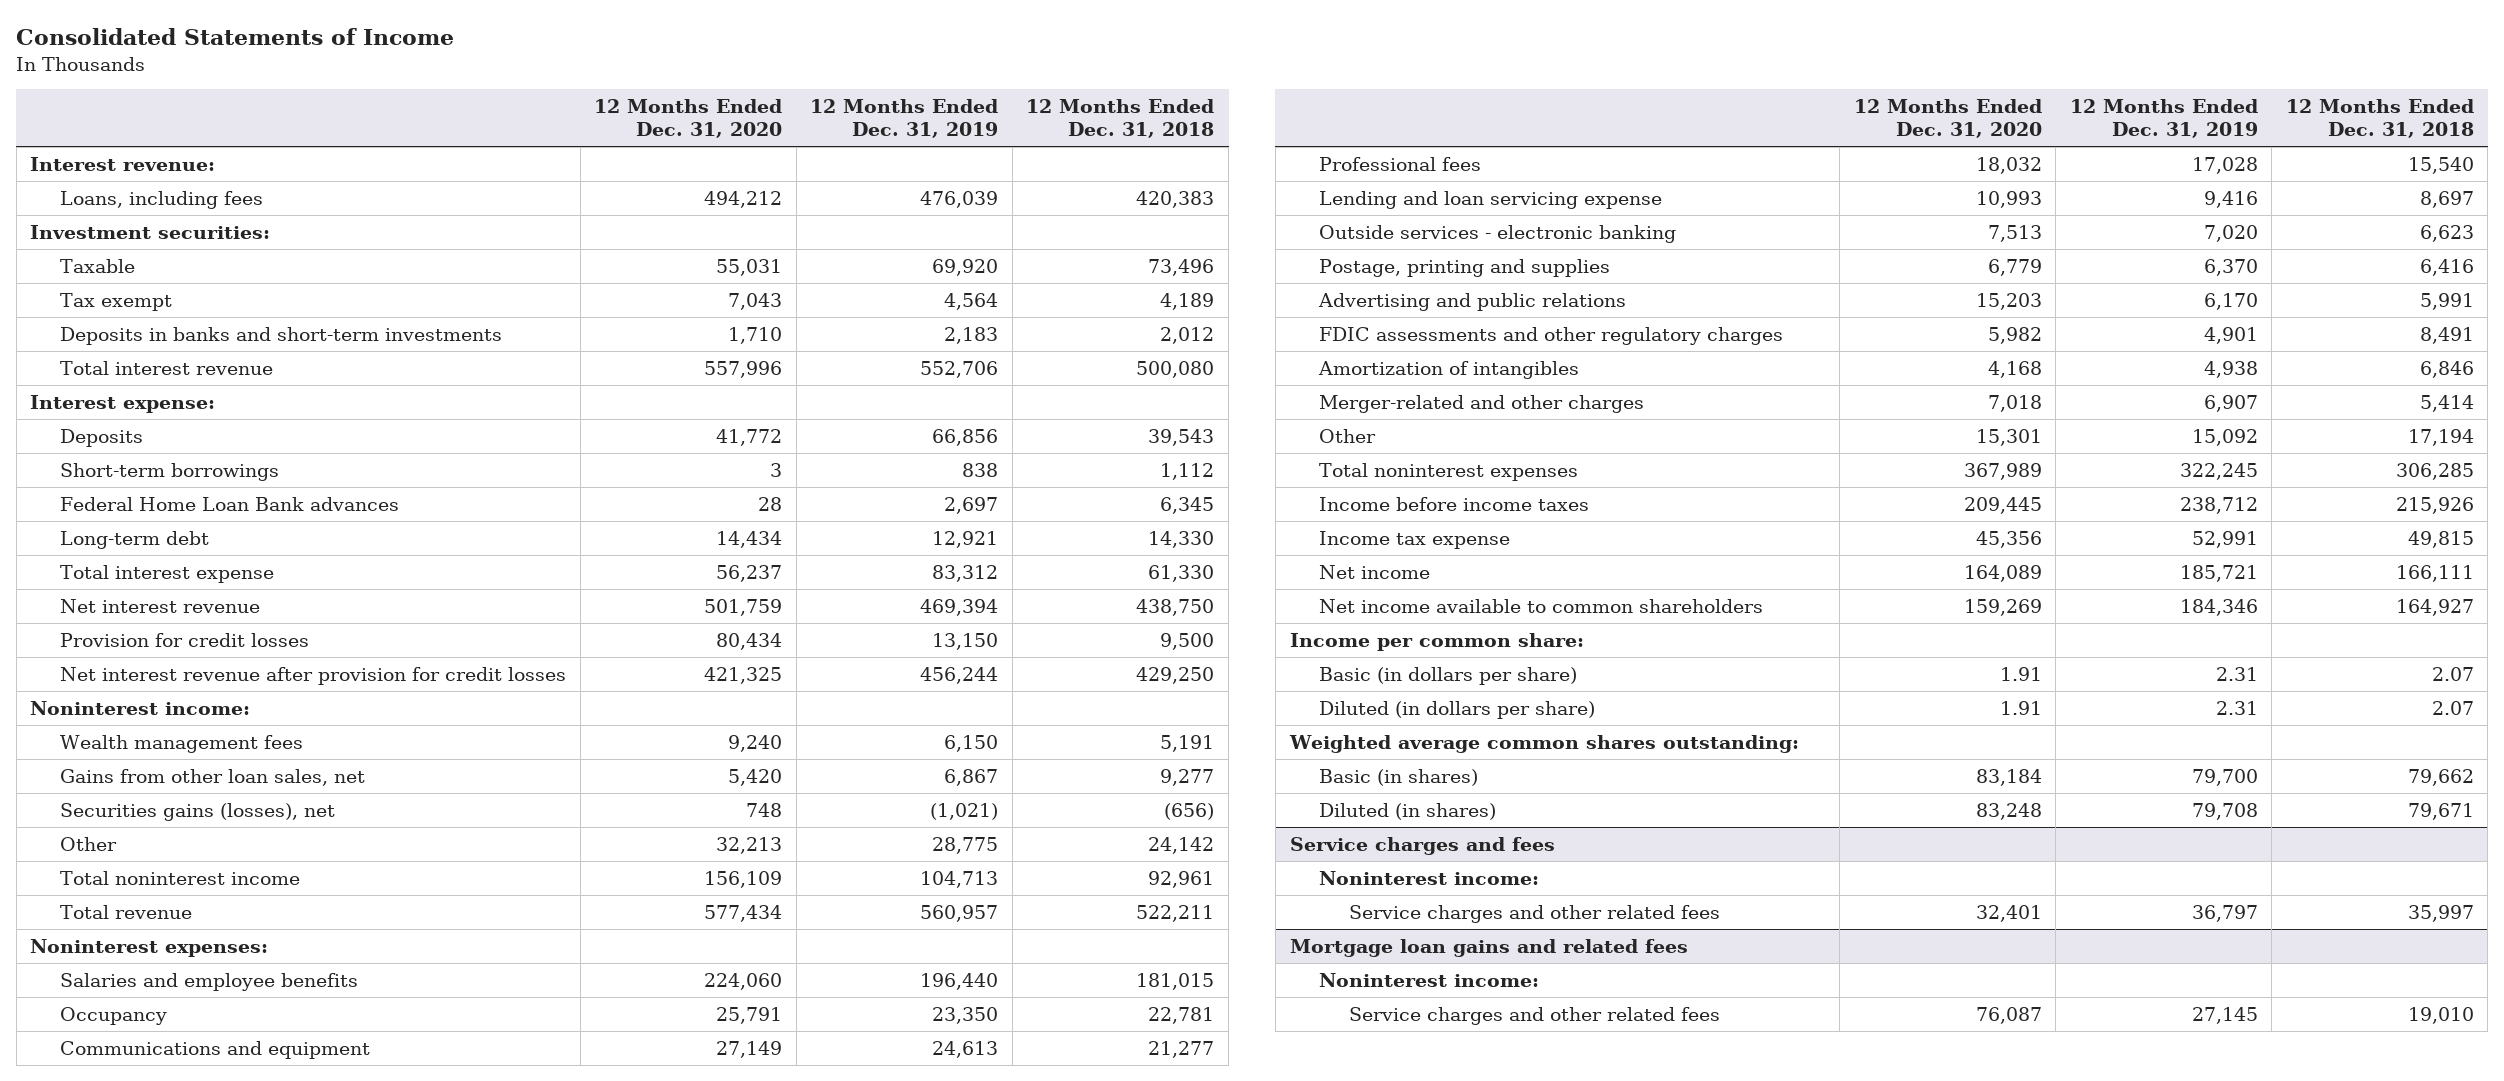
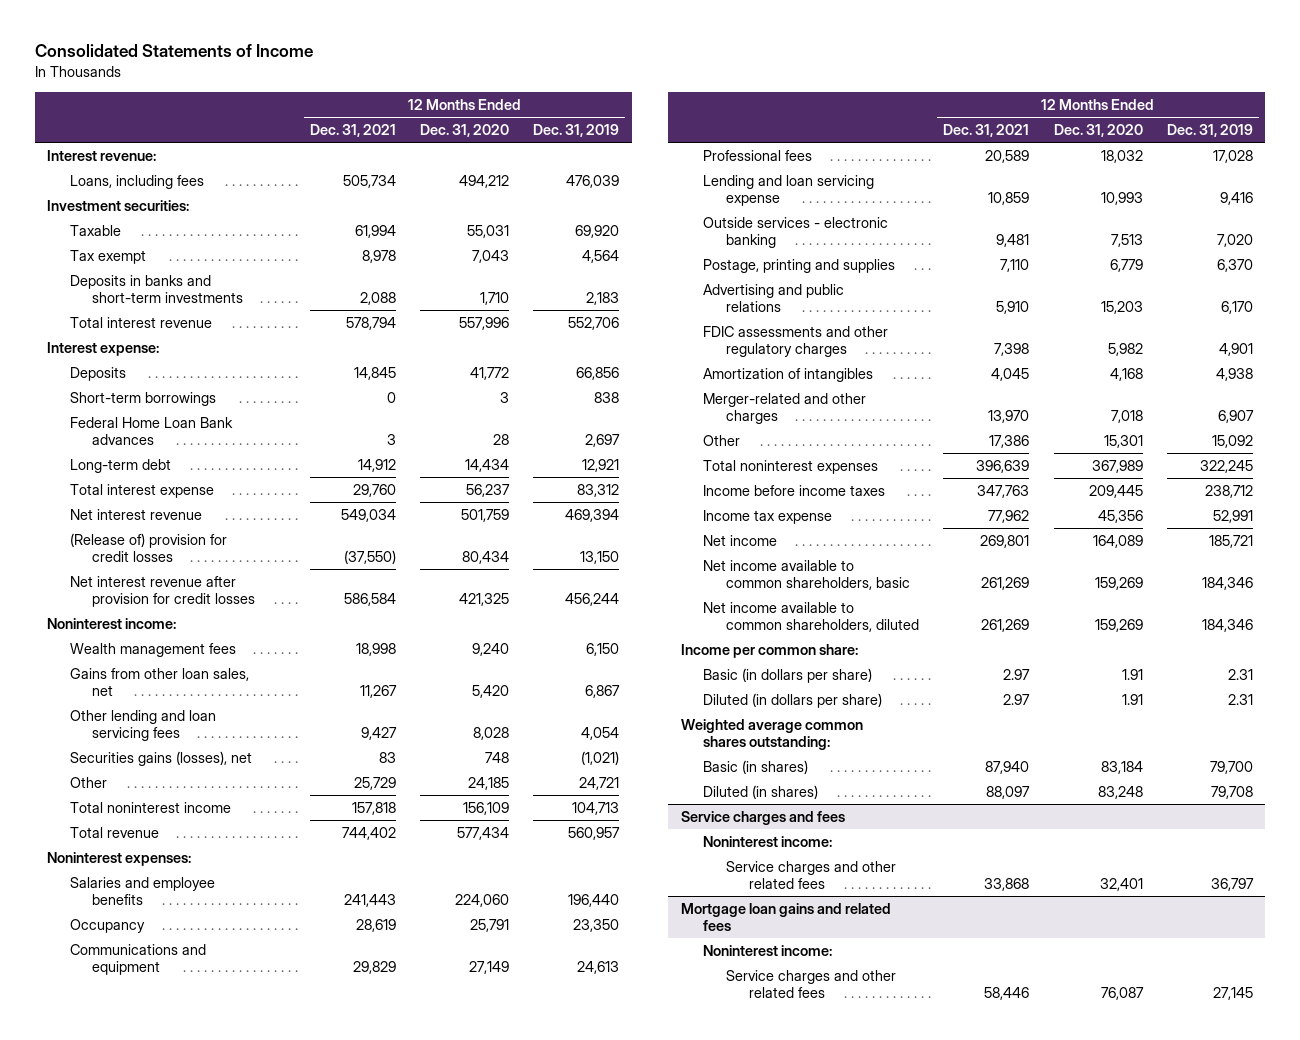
- | 12 Months Ended Dec. 31, 2020 | 12 Months Ended Dec. 31, 2019 | 12 Months Ended Dec. 31, 2018
+ | 12 Months Ended Dec. 31, 2021 | 12 Months Ended Dec. 31, 2020 | 12 Months Ended Dec. 31, 2019
- Provision for credit losses | 80,434 | 13,150 | 9,500
+ (Release of) provision for credit losses | (37,550) | 80,434 | 13,150
+ Other lending and loan servicing fees | 9,427 | 8,028 | 4,054
- Other | 32,213 | 28,775 | 24,142
+ Other | 25,729 | 24,185 | 24,721
- Net income available to common shareholders | 159,269 | 184,346 | 164,927
+ Net income available to common shareholders, basic | 261,269 | 159,269 | 184,346
+ Net income available to common shareholders, diluted | 261,269 | 159,269 | 184,346

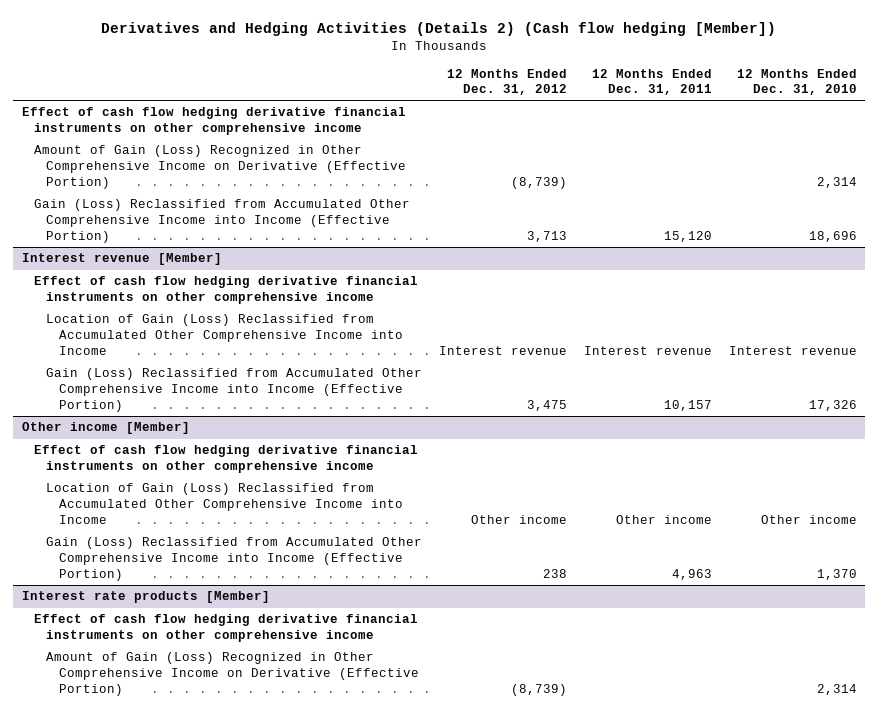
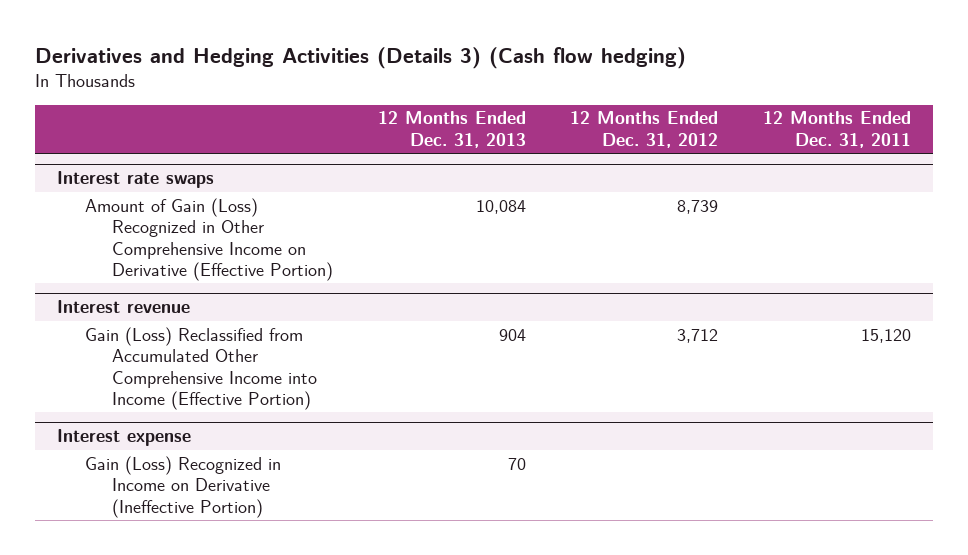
- Derivatives and Hedging Activities (Details 2) (Cash flow hedging [Member])
+ Derivatives and Hedging Activities (Details 3) (Cash flow hedging)
- | 12 Months Ended Dec. 31, 2012 | 12 Months Ended Dec. 31, 2011 | 12 Months Ended Dec. 31, 2010
+ | 12 Months Ended Dec. 31, 2013 | 12 Months Ended Dec. 31, 2012 | 12 Months Ended Dec. 31, 2011
- Effect of cash flow hedging derivative financial instruments on other comprehensive income
- Amount of Gain (Loss) Recognized in Other Comprehensive Income on Derivative (Effective Portion) | (8,739) | | 2,314
- Gain (Loss) Reclassified from Accumulated Other Comprehensive Income into Income (Effective Portion) | 3,713 | 15,120 | 18,696
- Interest revenue [Member]
- Effect of cash flow hedging derivative financial instruments on other comprehensive income
- Location of Gain (Loss) Reclassified from Accumulated Other Comprehensive Income into Income | Interest revenue | Interest revenue | Interest revenue
- Gain (Loss) Reclassified from Accumulated Other Comprehensive Income into Income (Effective Portion) | 3,475 | 10,157 | 17,326
- Other income [Member]
- Effect of cash flow hedging derivative financial instruments on other comprehensive income
- Location of Gain (Loss) Reclassified from Accumulated Other Comprehensive Income into Income | Other income | Other income | Other income
- Gain (Loss) Reclassified from Accumulated Other Comprehensive Income into Income (Effective Portion) | 238 | 4,963 | 1,370
- Interest rate products [Member]
- Effect of cash flow hedging derivative financial instruments on other comprehensive income
- Amount of Gain (Loss) Recognized in Other Comprehensive Income on Derivative (Effective Portion) | (8,739) | | 2,314
+ Interest rate swaps
+ Amount of Gain (Loss) Recognized in Other Comprehensive Income on Derivative (Effective Portion) | 10,084 | 8,739 |
+ Interest revenue
+ Gain (Loss) Reclassified from Accumulated Other Comprehensive Income into Income (Effective Portion) | 904 | 3,712 | 15,120
+ Interest expense
+ Gain (Loss) Recognized in Income on Derivative (Ineffective Portion) | 70 | |

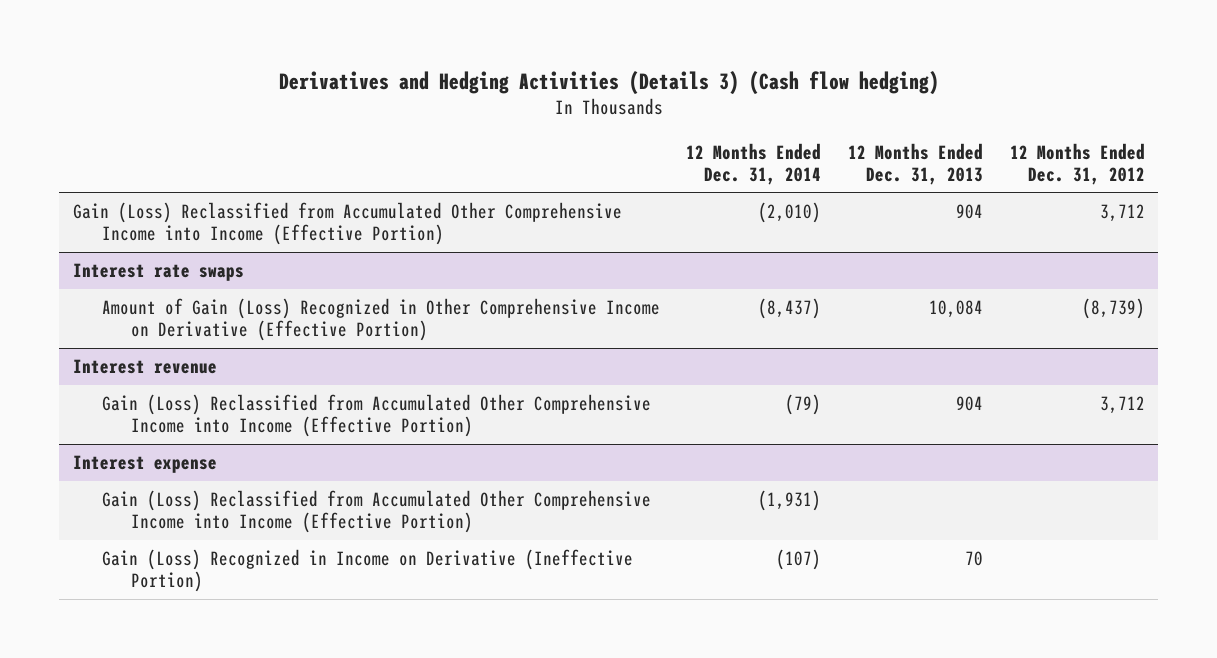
- | 12 Months Ended Dec. 31, 2013 | 12 Months Ended Dec. 31, 2012 | 12 Months Ended Dec. 31, 2011
+ | 12 Months Ended Dec. 31, 2014 | 12 Months Ended Dec. 31, 2013 | 12 Months Ended Dec. 31, 2012
+ Gain (Loss) Reclassified from Accumulated Other Comprehensive Income into Income (Effective Portion) | (2,010) | 904 | 3,712
@ Interest rate swaps
- Amount of Gain (Loss) Recognized in Other Comprehensive Income on Derivative (Effective Portion) | 10,084 | 8,739 |
+ Amount of Gain (Loss) Recognized in Other Comprehensive Income on Derivative (Effective Portion) | (8,437) | 10,084 | (8,739)
@ Interest expense
+ Gain (Loss) Reclassified from Accumulated Other Comprehensive Income into Income (Effective Portion) | (1,931) | |

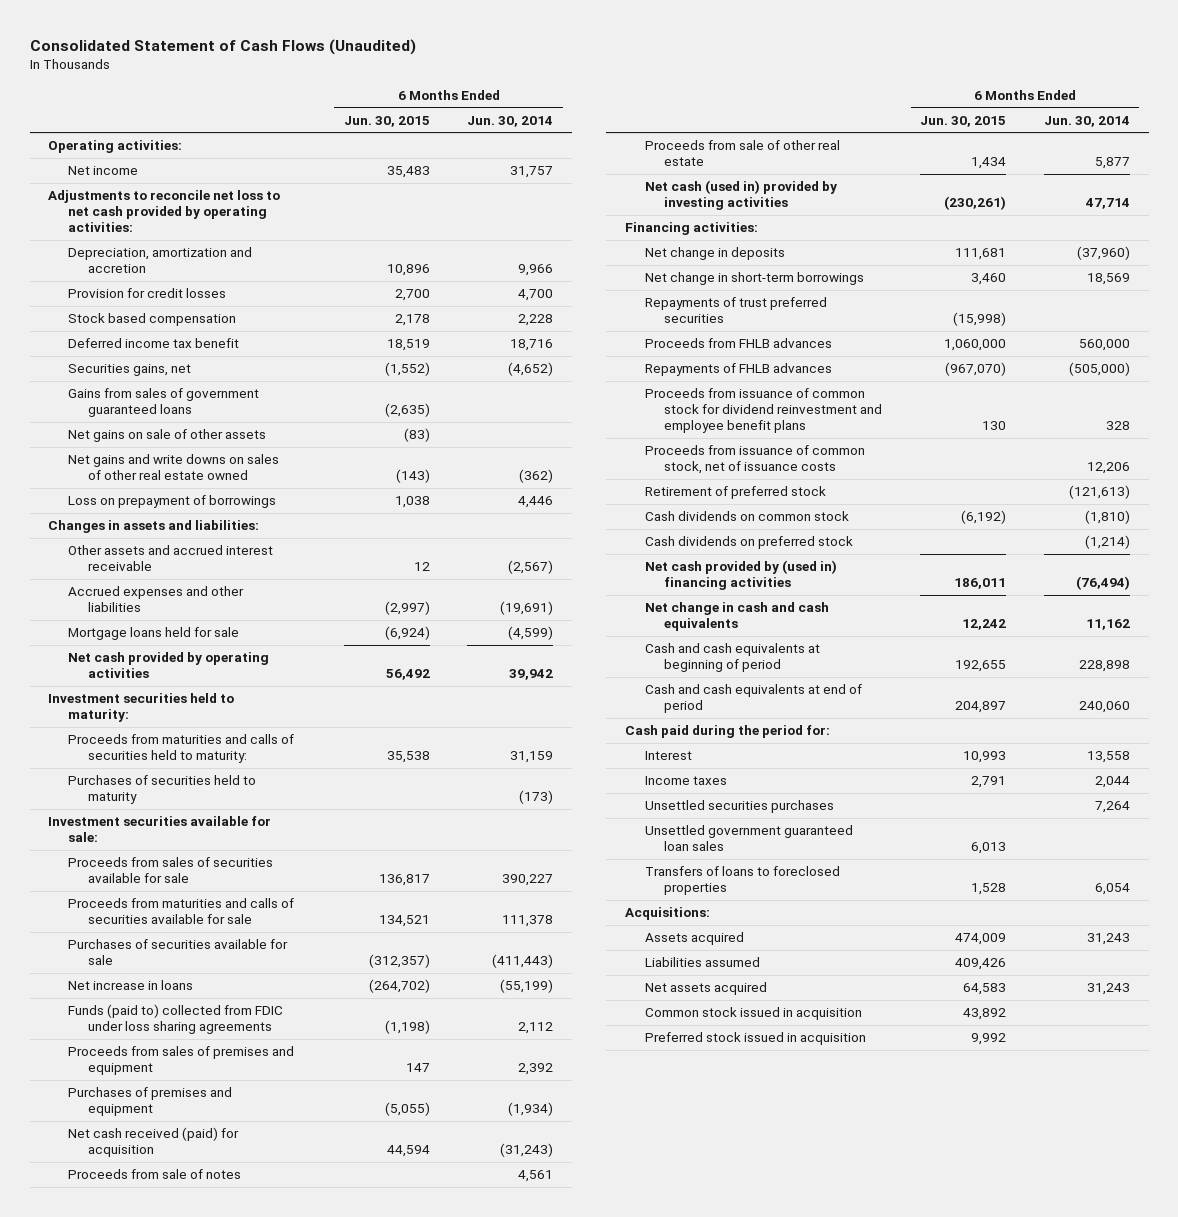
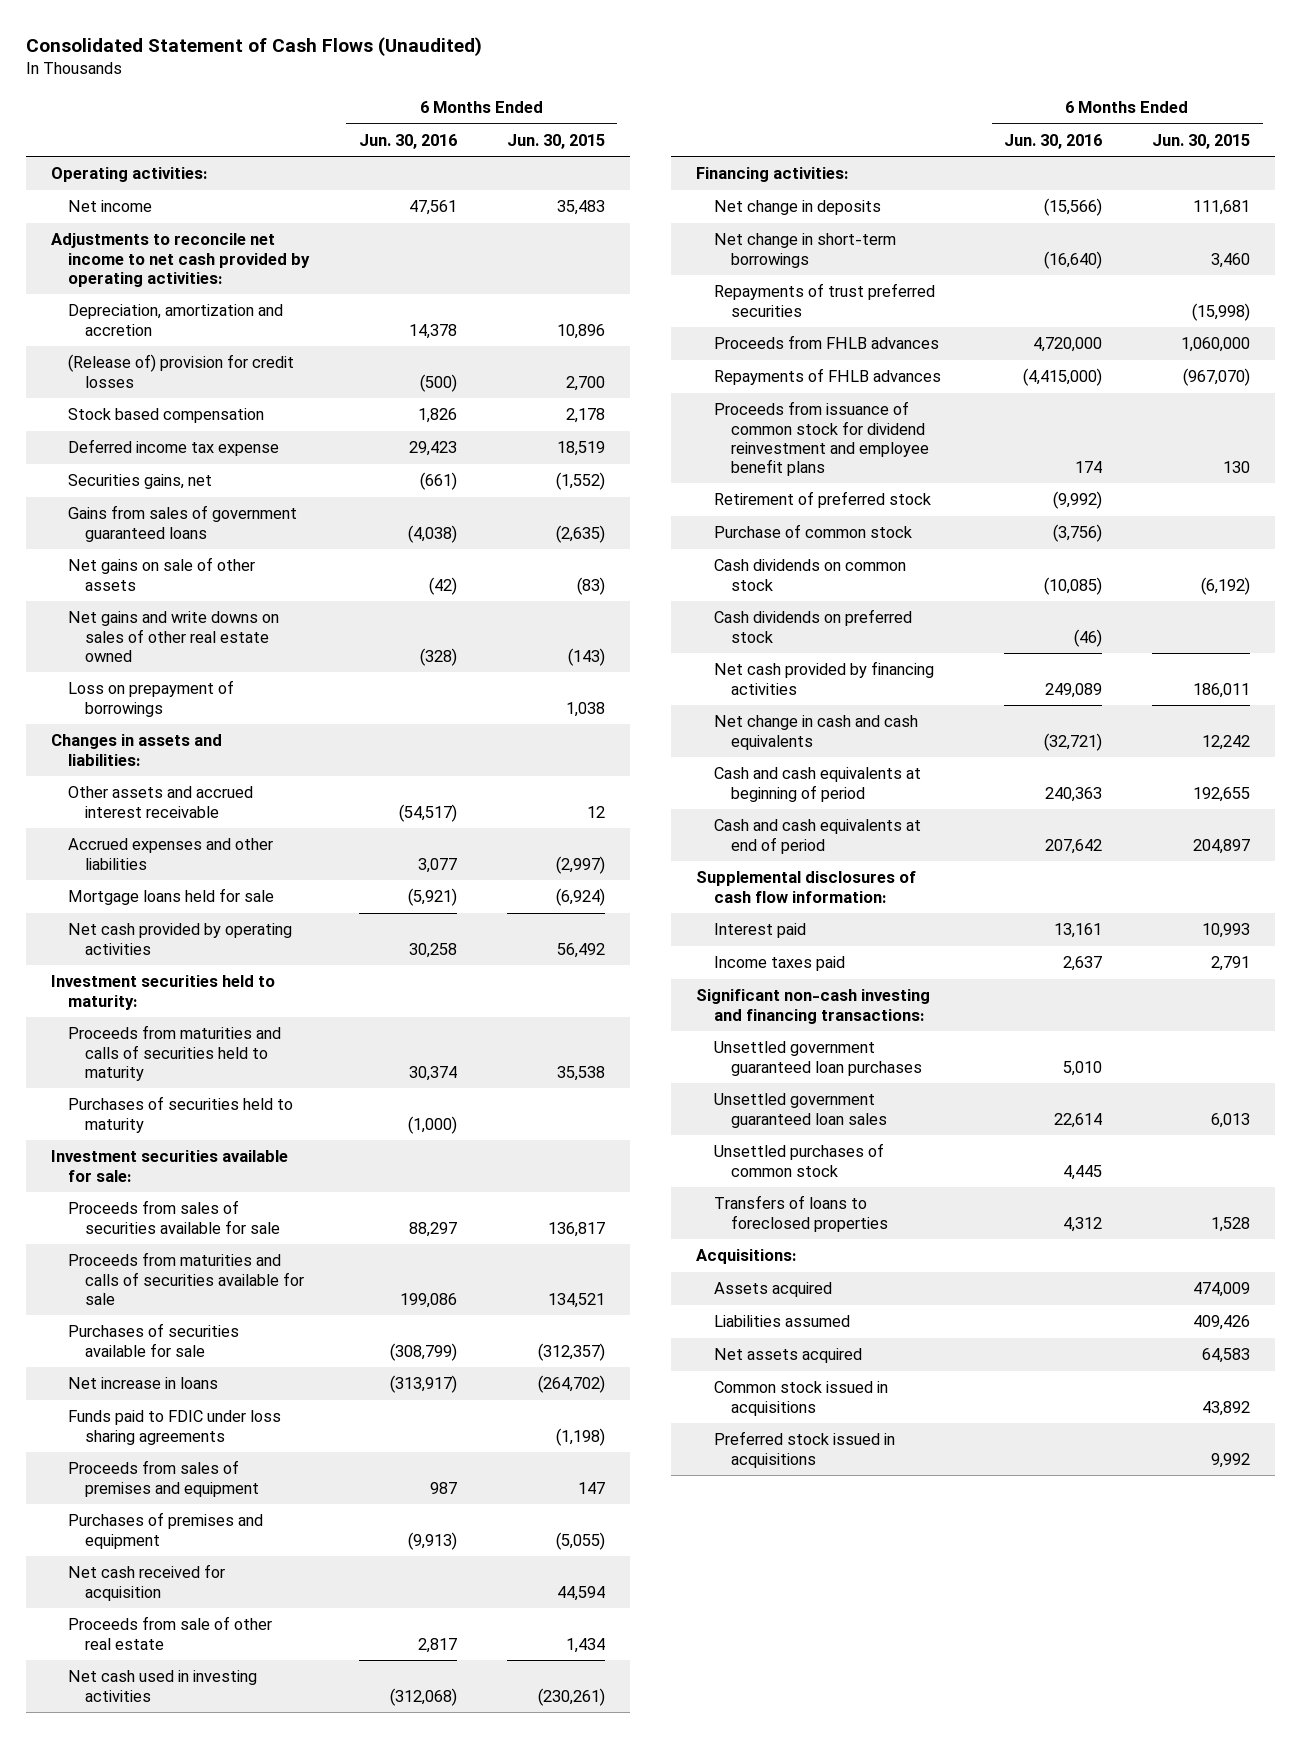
- | 6 Months Ended Jun. 30, 2015 | 6 Months Ended Jun. 30, 2014
+ | 6 Months Ended Jun. 30, 2016 | 6 Months Ended Jun. 30, 2015
- Adjustments to reconcile net loss to net cash provided by operating activities:
+ Adjustments to reconcile net income to net cash provided by operating activities:
- Provision for credit losses | 2,700 | 4,700
+ (Release of) provision for credit losses | (500) | 2,700
- Deferred income tax benefit | 18,519 | 18,716
+ Deferred income tax expense | 29,423 | 18,519
- Proceeds from maturities and calls of securities held to maturity: | 35,538 | 31,159
+ Proceeds from maturities and calls of securities held to maturity | 30,374 | 35,538
- Funds (paid to) collected from FDIC under loss sharing agreements | (1,198) | 2,112
+ Funds paid to FDIC under loss sharing agreements | | (1,198)
- Net cash received (paid) for acquisition | 44,594 | (31,243)
- Proceeds from sale of notes | | 4,561
+ Net cash received for acquisition | | 44,594
- Net cash (used in) provided by investing activities | (230,261) | 47,714
+ Net cash used in investing activities | (312,068) | (230,261)
- Proceeds from issuance of common stock, net of issuance costs | | 12,206
+ Purchase of common stock | (3,756) |
- Net cash provided by (used in) financing activities | 186,011 | (76,494)
+ Net cash provided by financing activities | 249,089 | 186,011
- Cash paid during the period for:
- Interest | 10,993 | 13,558
- Income taxes | 2,791 | 2,044
- Unsettled securities purchases | | 7,264
+ Supplemental disclosures of cash flow information:
+ Interest paid | 13,161 | 10,993
+ Income taxes paid | 2,637 | 2,791
+ Significant non-cash investing and financing transactions:
+ Unsettled government guaranteed loan purchases | 5,010 |
+ Unsettled purchases of common stock | 4,445 |
- Common stock issued in acquisition | 43,892 |
- Preferred stock issued in acquisition | 9,992 |
+ Common stock issued in acquisitions | | 43,892
+ Preferred stock issued in acquisitions | | 9,992

